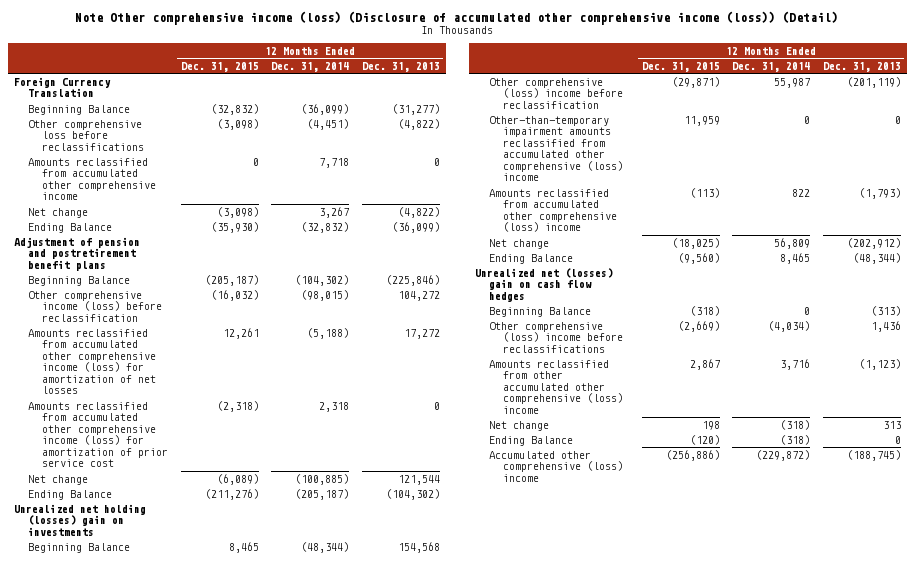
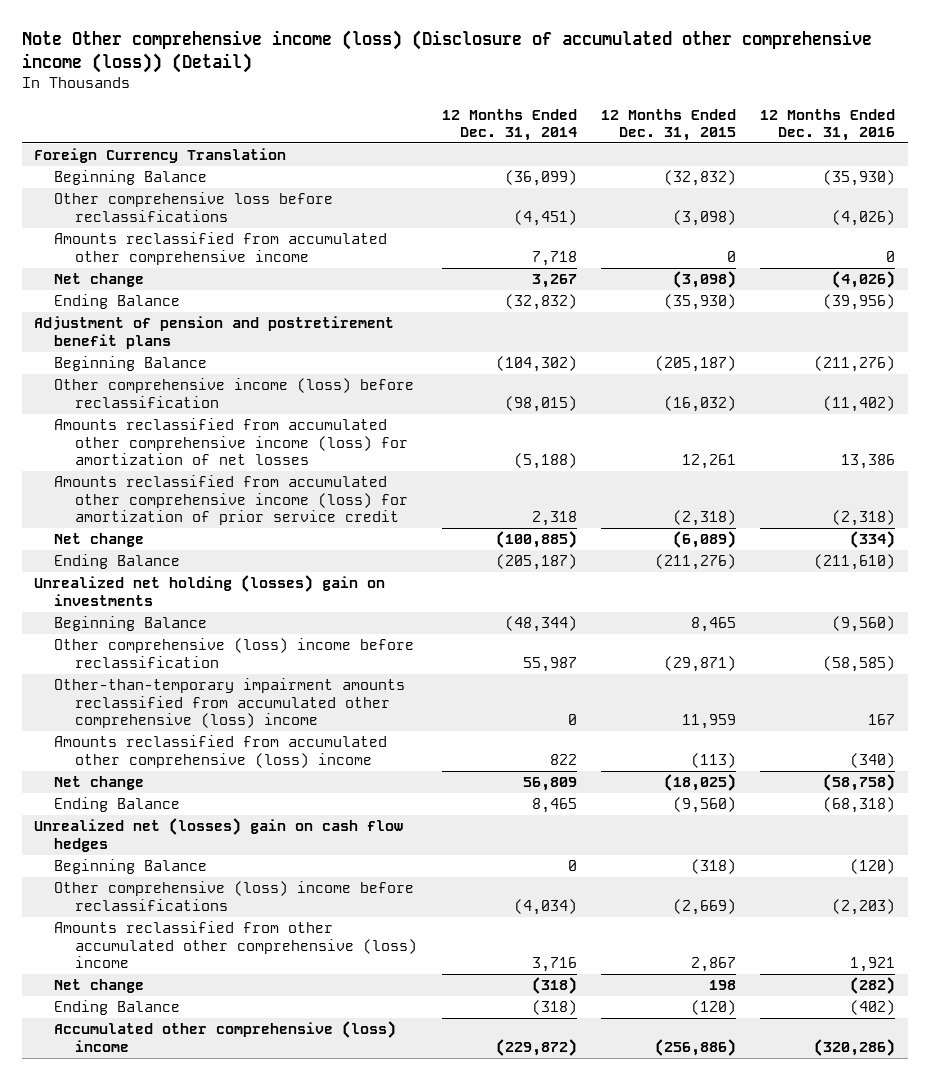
- | 12 Months Ended Dec. 31, 2015 | 12 Months Ended Dec. 31, 2014 | 12 Months Ended Dec. 31, 2013
+ | 12 Months Ended Dec. 31, 2014 | 12 Months Ended Dec. 31, 2015 | 12 Months Ended Dec. 31, 2016
- Amounts reclassified from accumulated other comprehensive income (loss) for amortization of prior service cost | (2,318) | 2,318 | 0
+ Amounts reclassified from accumulated other comprehensive income (loss) for amortization of prior service credit | 2,318 | (2,318) | (2,318)

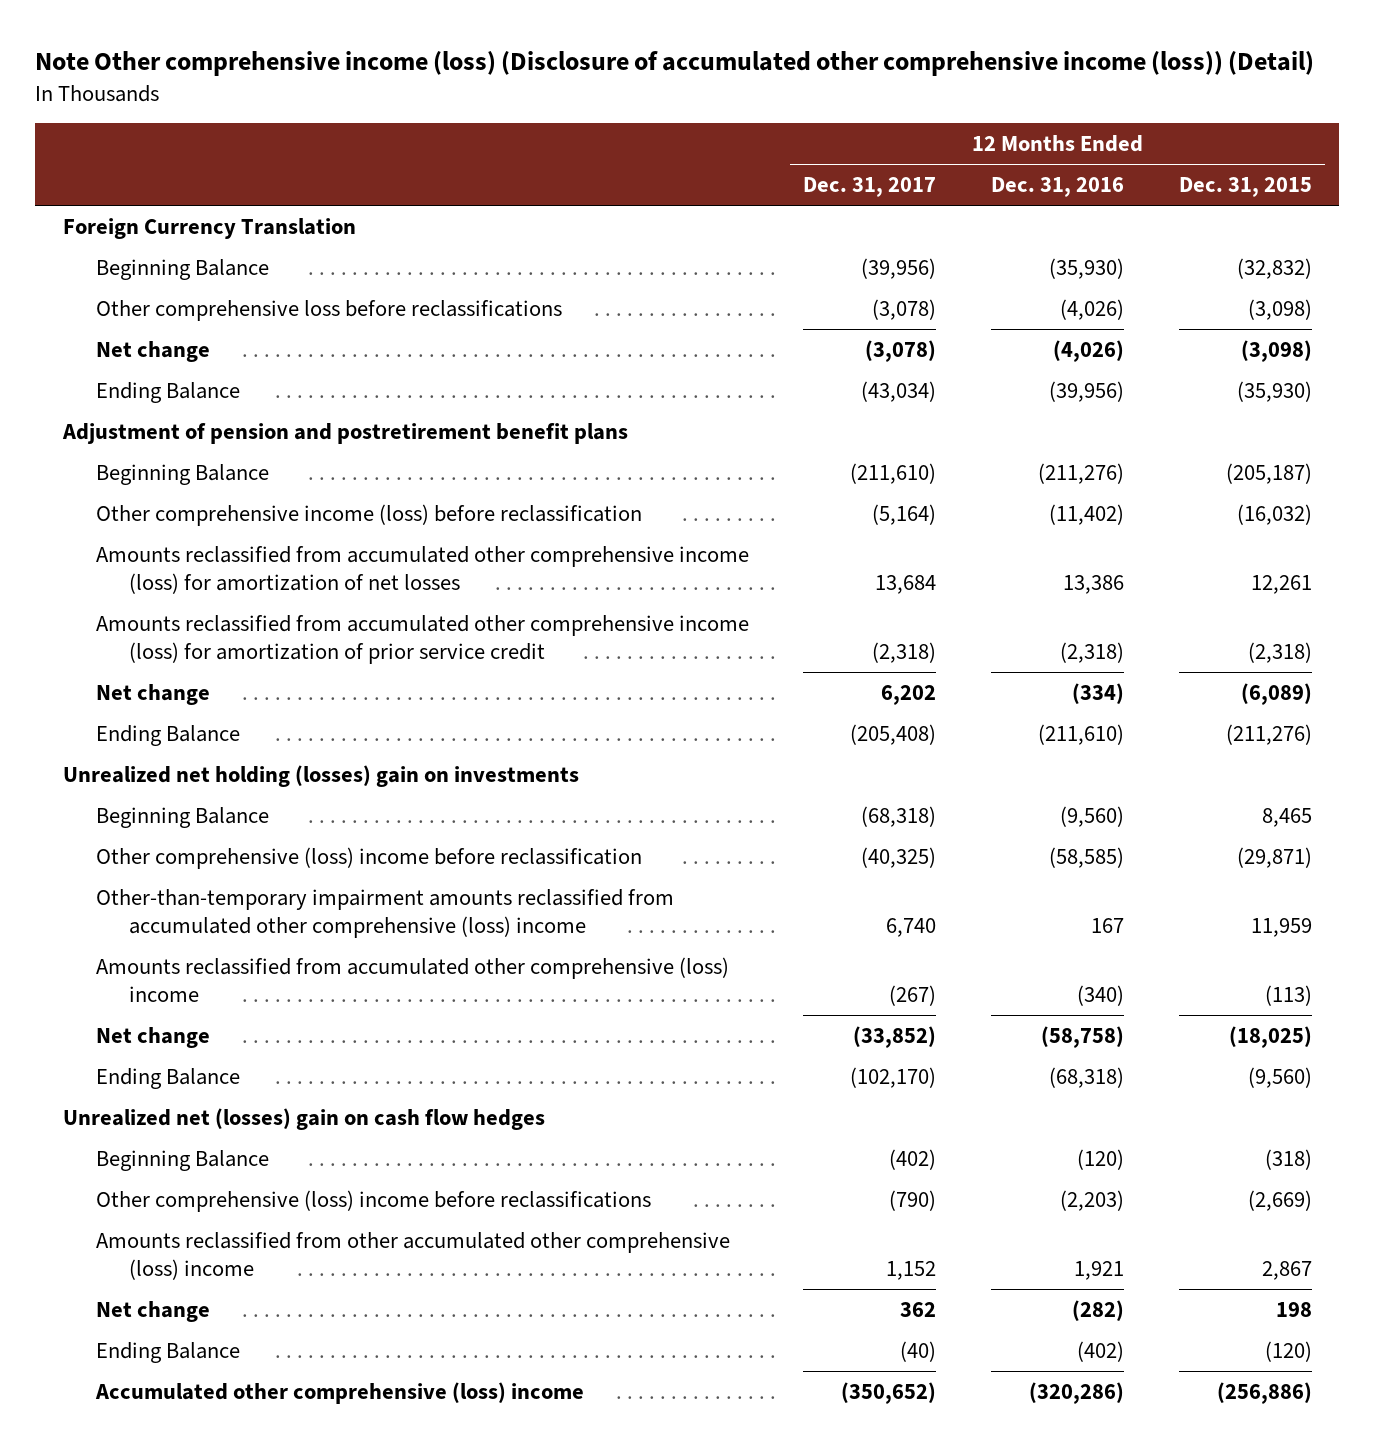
- | 12 Months Ended Dec. 31, 2014 | 12 Months Ended Dec. 31, 2015 | 12 Months Ended Dec. 31, 2016
+ | 12 Months Ended Dec. 31, 2017 | 12 Months Ended Dec. 31, 2016 | 12 Months Ended Dec. 31, 2015
- Amounts reclassified from accumulated other comprehensive income | 7,718 | 0 | 0

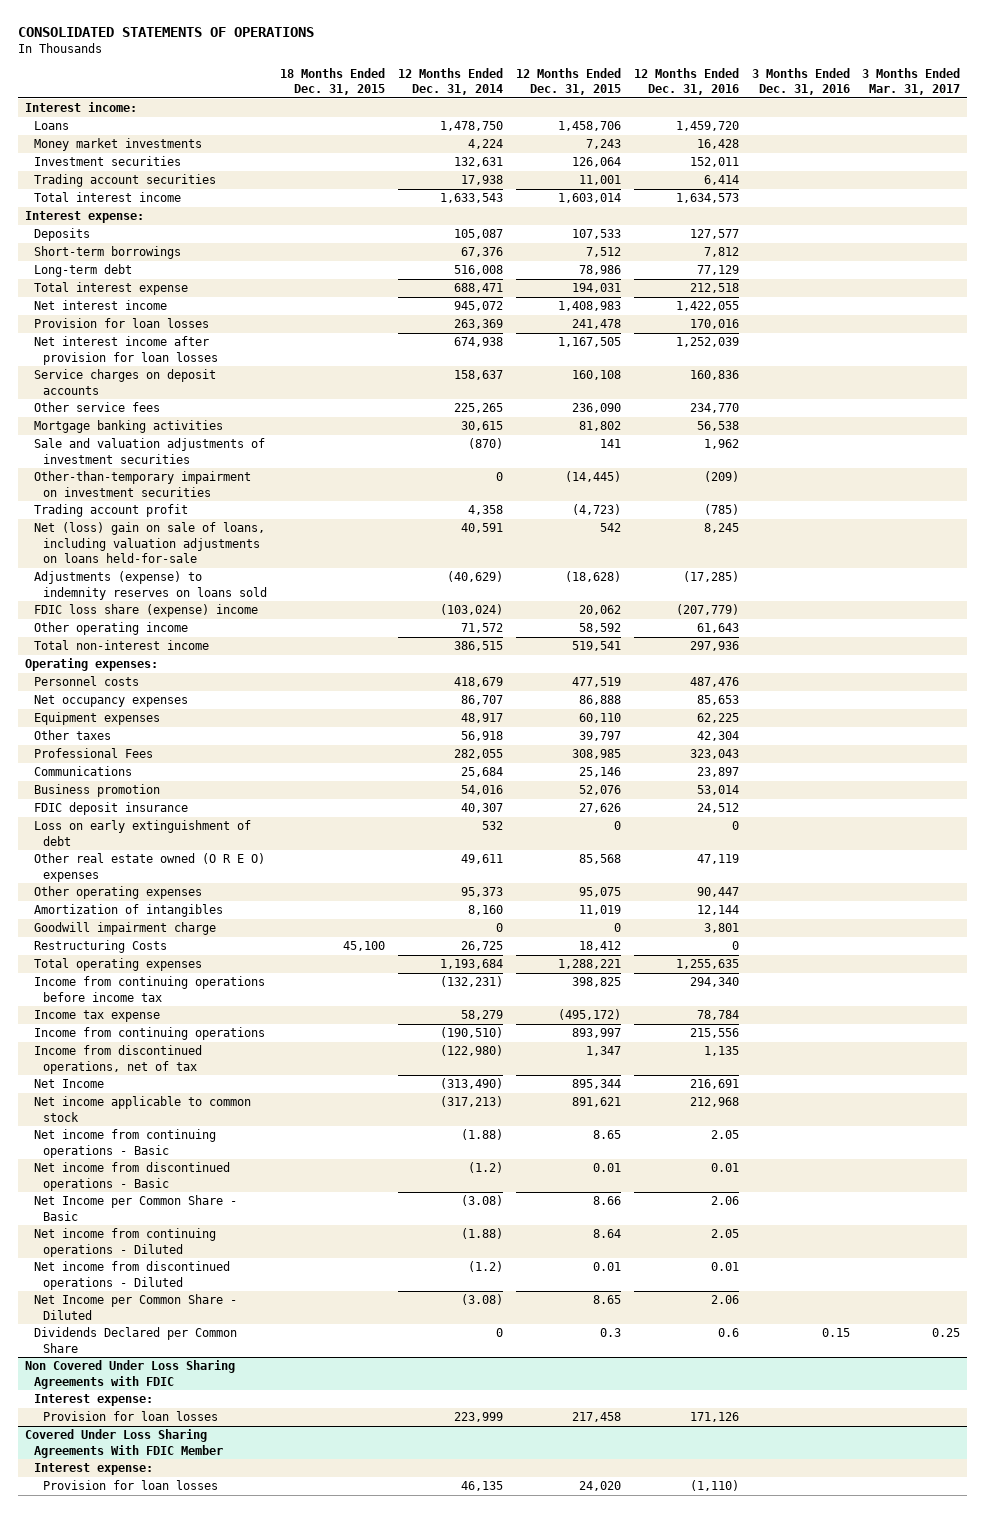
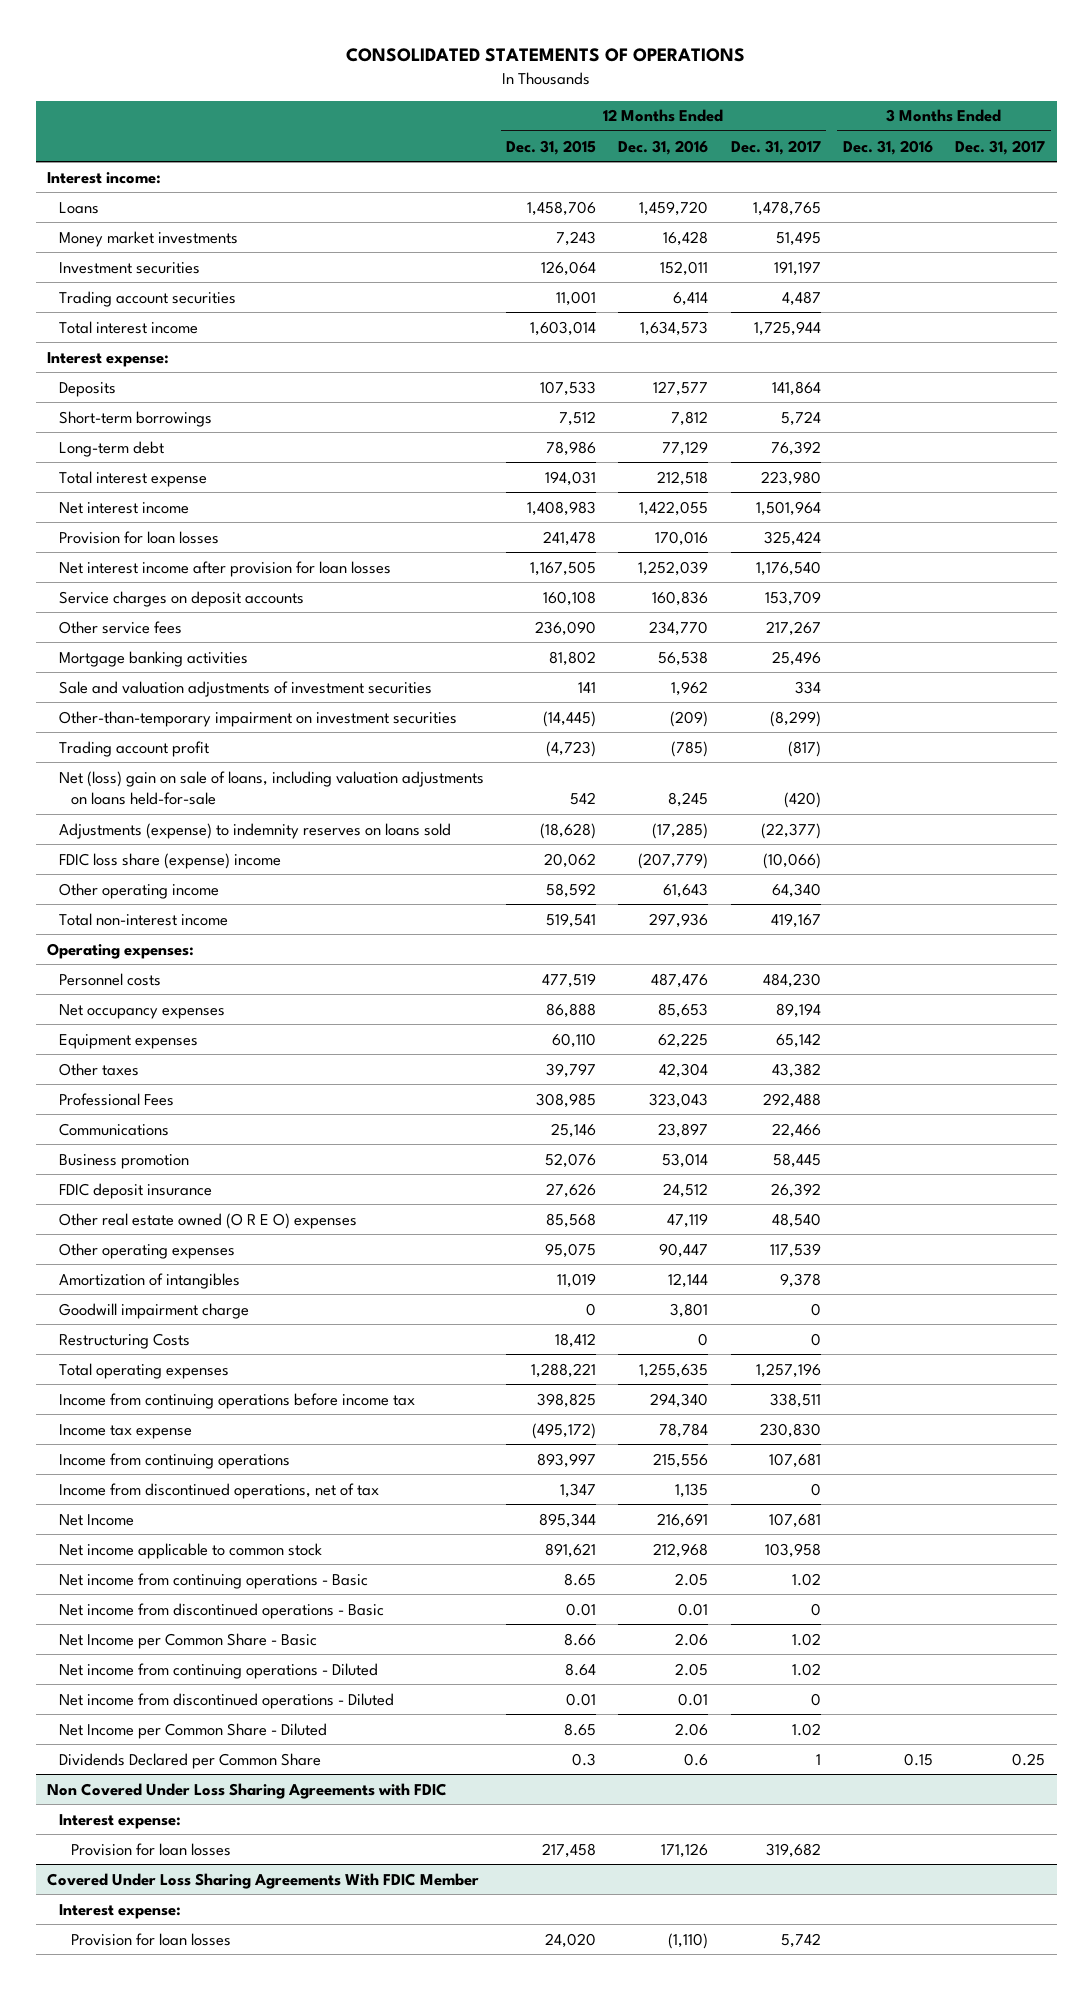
- | 18 Months Ended Dec. 31, 2015 | 12 Months Ended Dec. 31, 2014 | 12 Months Ended Dec. 31, 2015 | 12 Months Ended Dec. 31, 2016 | 3 Months Ended Dec. 31, 2016 | 3 Months Ended Mar. 31, 2017
+ | 12 Months Ended Dec. 31, 2015 | 12 Months Ended Dec. 31, 2016 | 12 Months Ended Dec. 31, 2017 | 3 Months Ended Dec. 31, 2016 | 3 Months Ended Dec. 31, 2017
- Loss on early extinguishment of debt | | 532 | 0 | 0 | |

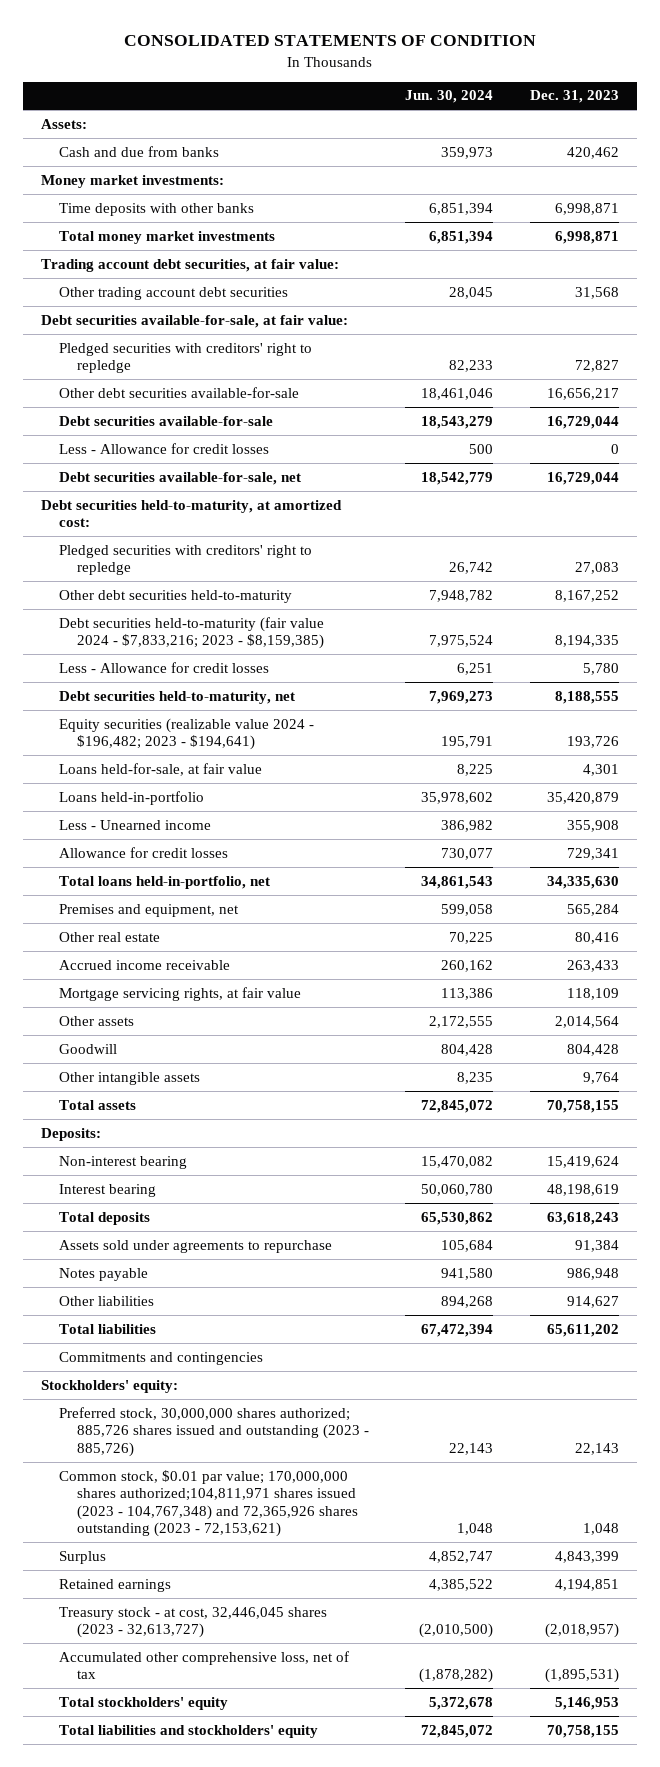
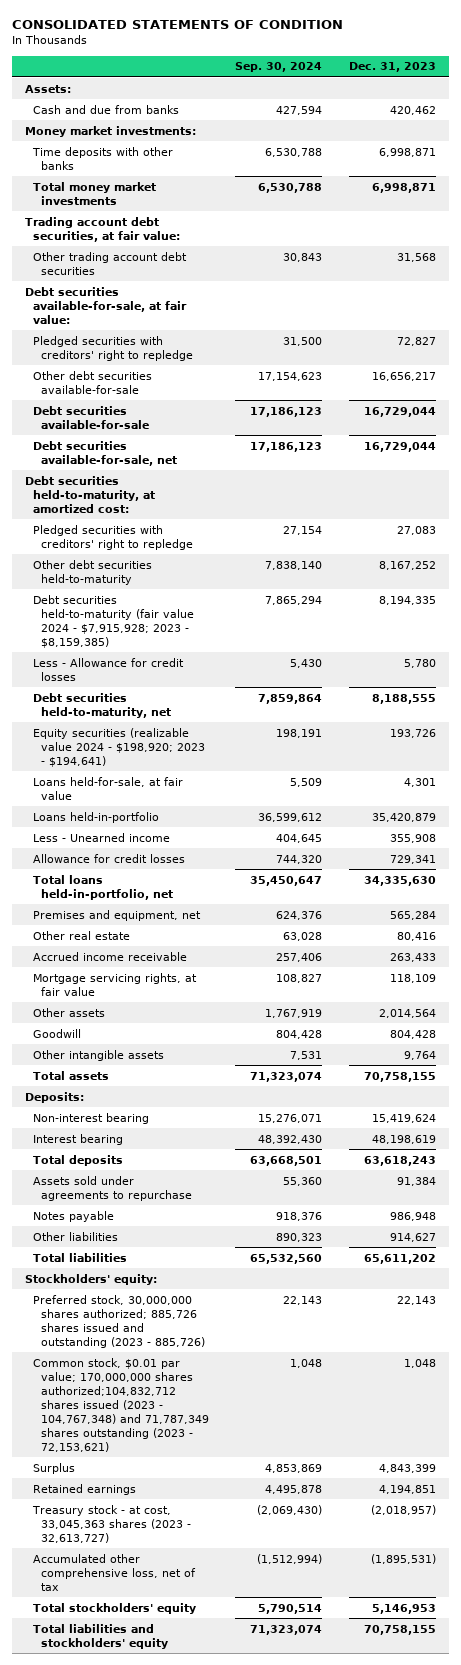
- | Jun. 30, 2024 | Dec. 31, 2023
+ | Sep. 30, 2024 | Dec. 31, 2023
- Less - Allowance for credit losses | 500 | 0
- Debt securities held-to-maturity (fair value 2024 - $7,833,216; 2023 - $8,159,385) | 7,975,524 | 8,194,335
+ Debt securities held-to-maturity (fair value 2024 - $7,915,928; 2023 - $8,159,385) | 7,865,294 | 8,194,335
- Equity securities (realizable value 2024 - $196,482; 2023 - $194,641) | 195,791 | 193,726
+ Equity securities (realizable value 2024 - $198,920; 2023 - $194,641) | 198,191 | 193,726
- Commitments and contingencies
- Common stock, $0.01 par value; 170,000,000 shares authorized;104,811,971 shares issued (2023 - 104,767,348) and 72,365,926 shares outstanding (2023 - 72,153,621) | 1,048 | 1,048
+ Common stock, $0.01 par value; 170,000,000 shares authorized;104,832,712 shares issued (2023 - 104,767,348) and 71,787,349 shares outstanding (2023 - 72,153,621) | 1,048 | 1,048
- Treasury stock - at cost, 32,446,045 shares (2023 - 32,613,727) | (2,010,500) | (2,018,957)
+ Treasury stock - at cost, 33,045,363 shares (2023 - 32,613,727) | (2,069,430) | (2,018,957)

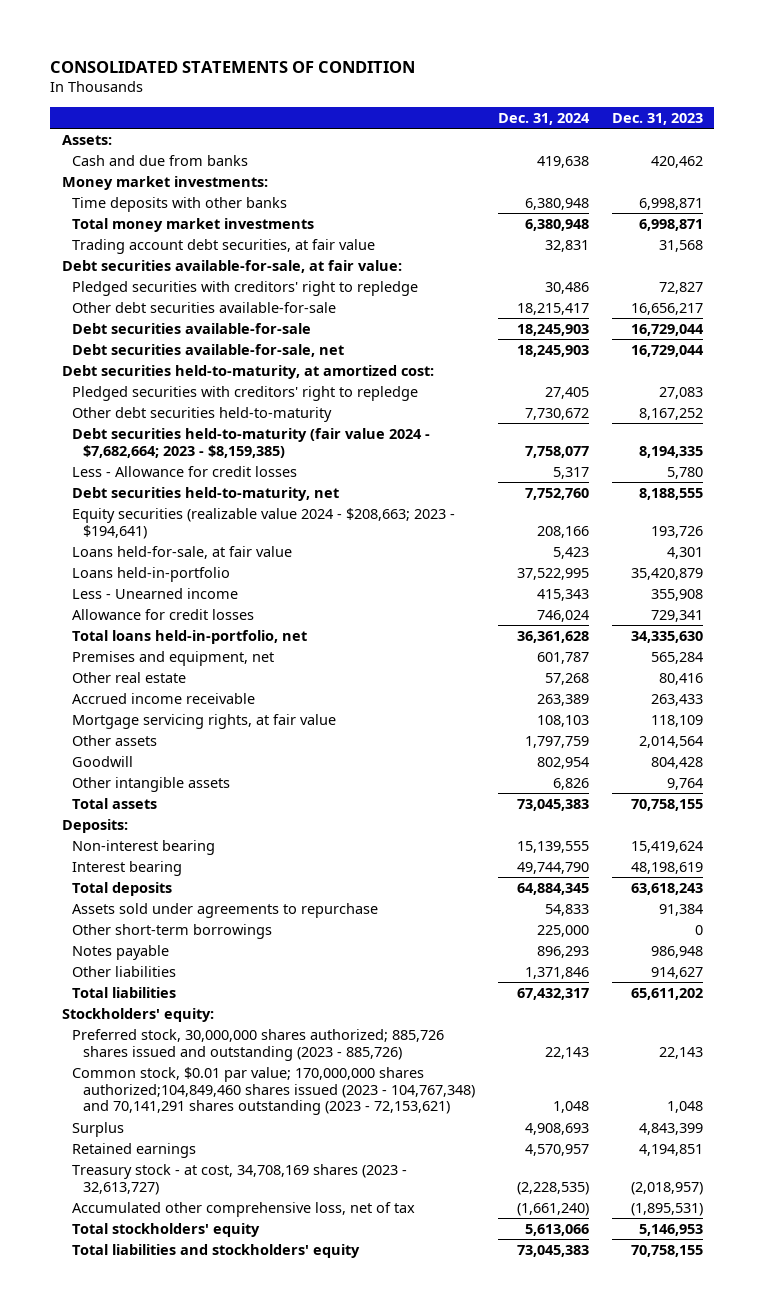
- | Sep. 30, 2024 | Dec. 31, 2023
+ | Dec. 31, 2024 | Dec. 31, 2023
- Trading account debt securities, at fair value:
- Other trading account debt securities | 30,843 | 31,568
+ Trading account debt securities, at fair value | 32,831 | 31,568
- Debt securities held-to-maturity (fair value 2024 - $7,915,928; 2023 - $8,159,385) | 7,865,294 | 8,194,335
+ Debt securities held-to-maturity (fair value 2024 - $7,682,664; 2023 - $8,159,385) | 7,758,077 | 8,194,335
- Equity securities (realizable value 2024 - $198,920; 2023 - $194,641) | 198,191 | 193,726
+ Equity securities (realizable value 2024 - $208,663; 2023 - $194,641) | 208,166 | 193,726
+ Other short-term borrowings | 225,000 | 0
- Common stock, $0.01 par value; 170,000,000 shares authorized;104,832,712 shares issued (2023 - 104,767,348) and 71,787,349 shares outstanding (2023 - 72,153,621) | 1,048 | 1,048
+ Common stock, $0.01 par value; 170,000,000 shares authorized;104,849,460 shares issued (2023 - 104,767,348) and 70,141,291 shares outstanding (2023 - 72,153,621) | 1,048 | 1,048
- Treasury stock - at cost, 33,045,363 shares (2023 - 32,613,727) | (2,069,430) | (2,018,957)
+ Treasury stock - at cost, 34,708,169 shares (2023 - 32,613,727) | (2,228,535) | (2,018,957)

